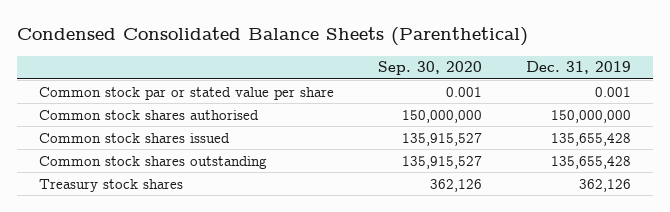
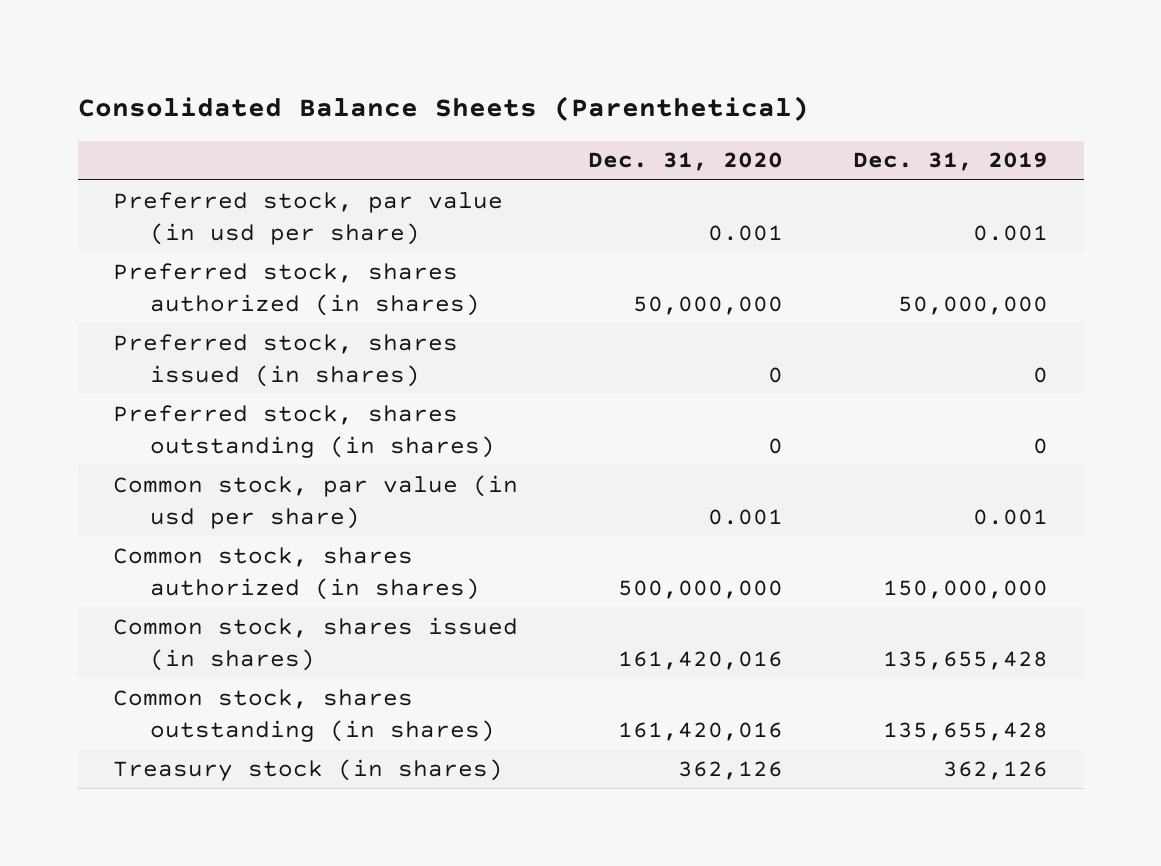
- Condensed Consolidated Balance Sheets (Parenthetical)
+ Consolidated Balance Sheets (Parenthetical)
- | Sep. 30, 2020 | Dec. 31, 2019
+ | Dec. 31, 2020 | Dec. 31, 2019
- Common stock par or stated value per share | 0.001 | 0.001
- Common stock shares authorised | 150,000,000 | 150,000,000
- Common stock shares issued | 135,915,527 | 135,655,428
- Common stock shares outstanding | 135,915,527 | 135,655,428
- Treasury stock shares | 362,126 | 362,126
+ Preferred stock, par value (in usd per share) | 0.001 | 0.001
+ Preferred stock, shares authorized (in shares) | 50,000,000 | 50,000,000
+ Preferred stock, shares issued (in shares) | 0 | 0
+ Preferred stock, shares outstanding (in shares) | 0 | 0
+ Common stock, par value (in usd per share) | 0.001 | 0.001
+ Common stock, shares authorized (in shares) | 500,000,000 | 150,000,000
+ Common stock, shares issued (in shares) | 161,420,016 | 135,655,428
+ Common stock, shares outstanding (in shares) | 161,420,016 | 135,655,428
+ Treasury stock (in shares) | 362,126 | 362,126

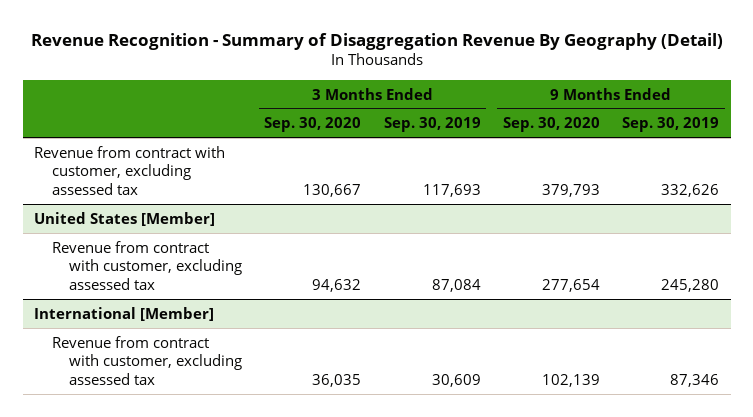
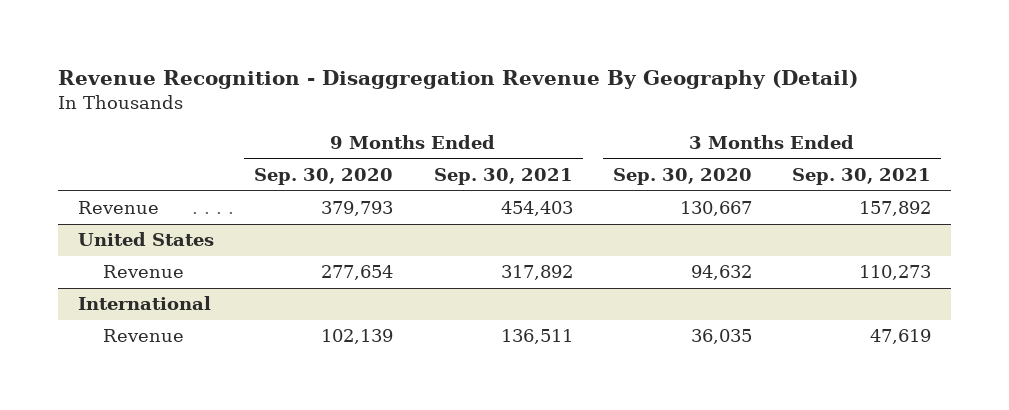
- Revenue Recognition - Summary of Disaggregation Revenue By Geography (Detail)
+ Revenue Recognition - Disaggregation Revenue By Geography (Detail)
- | 3 Months Ended Sep. 30, 2020 | 3 Months Ended Sep. 30, 2019 | 9 Months Ended Sep. 30, 2020 | 9 Months Ended Sep. 30, 2019
+ | 9 Months Ended Sep. 30, 2020 | 9 Months Ended Sep. 30, 2021 | 3 Months Ended Sep. 30, 2020 | 3 Months Ended Sep. 30, 2021
- Revenue from contract with customer, excluding assessed tax | 130,667 | 117,693 | 379,793 | 332,626
- United States [Member]
- Revenue from contract with customer, excluding assessed tax | 94,632 | 87,084 | 277,654 | 245,280
- International [Member]
- Revenue from contract with customer, excluding assessed tax | 36,035 | 30,609 | 102,139 | 87,346
+ Revenue | 379,793 | 454,403 | 130,667 | 157,892
+ United States
+ Revenue | 277,654 | 317,892 | 94,632 | 110,273
+ International
+ Revenue | 102,139 | 136,511 | 36,035 | 47,619

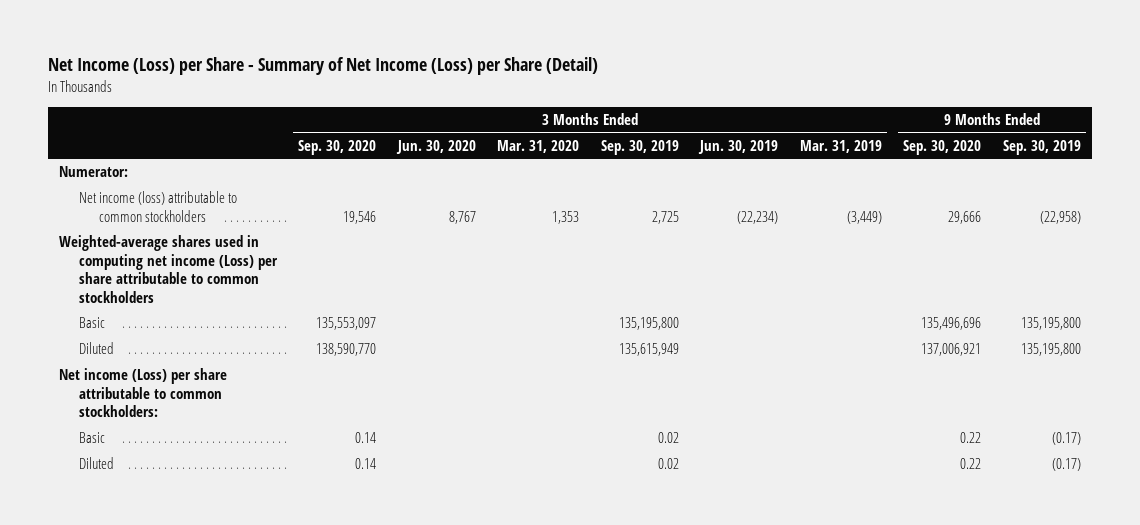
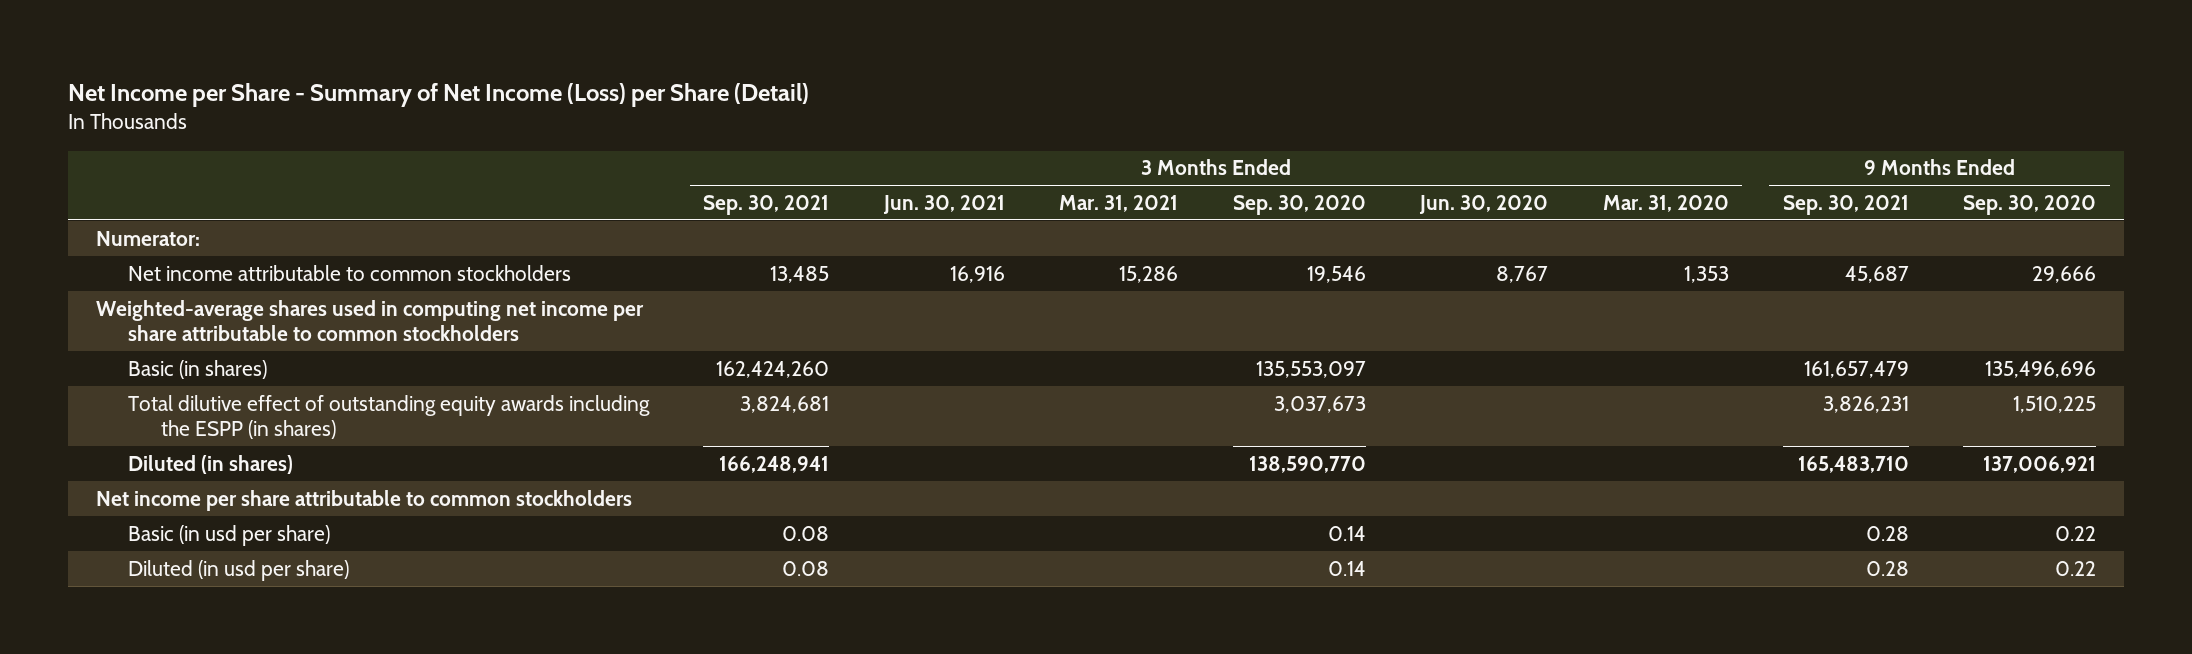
- Net Income (Loss) per Share - Summary of Net Income (Loss) per Share (Detail)
+ Net Income per Share - Summary of Net Income (Loss) per Share (Detail)
- | 3 Months Ended Sep. 30, 2020 | 3 Months Ended Jun. 30, 2020 | 3 Months Ended Mar. 31, 2020 | 3 Months Ended Sep. 30, 2019 | 3 Months Ended Jun. 30, 2019 | 3 Months Ended Mar. 31, 2019 | 9 Months Ended Sep. 30, 2020 | 9 Months Ended Sep. 30, 2019
+ | 3 Months Ended Sep. 30, 2021 | 3 Months Ended Jun. 30, 2021 | 3 Months Ended Mar. 31, 2021 | 3 Months Ended Sep. 30, 2020 | 3 Months Ended Jun. 30, 2020 | 3 Months Ended Mar. 31, 2020 | 9 Months Ended Sep. 30, 2021 | 9 Months Ended Sep. 30, 2020
- Net income (loss) attributable to common stockholders | 19,546 | 8,767 | 1,353 | 2,725 | (22,234) | (3,449) | 29,666 | (22,958)
- Weighted-average shares used in computing net income (Loss) per share attributable to common stockholders
- Basic | 135,553,097 | | | 135,195,800 | | | 135,496,696 | 135,195,800
- Diluted | 138,590,770 | | | 135,615,949 | | | 137,006,921 | 135,195,800
- Net income (Loss) per share attributable to common stockholders:
- Basic | 0.14 | | | 0.02 | | | 0.22 | (0.17)
- Diluted | 0.14 | | | 0.02 | | | 0.22 | (0.17)
+ Net income attributable to common stockholders | 13,485 | 16,916 | 15,286 | 19,546 | 8,767 | 1,353 | 45,687 | 29,666
+ Weighted-average shares used in computing net income per share attributable to common stockholders
+ Basic (in shares) | 162,424,260 | | | 135,553,097 | | | 161,657,479 | 135,496,696
+ Total dilutive effect of outstanding equity awards including the ESPP (in shares) | 3,824,681 | | | 3,037,673 | | | 3,826,231 | 1,510,225
+ Diluted (in shares) | 166,248,941 | | | 138,590,770 | | | 165,483,710 | 137,006,921
+ Net income per share attributable to common stockholders
+ Basic (in usd per share) | 0.08 | | | 0.14 | | | 0.28 | 0.22
+ Diluted (in usd per share) | 0.08 | | | 0.14 | | | 0.28 | 0.22

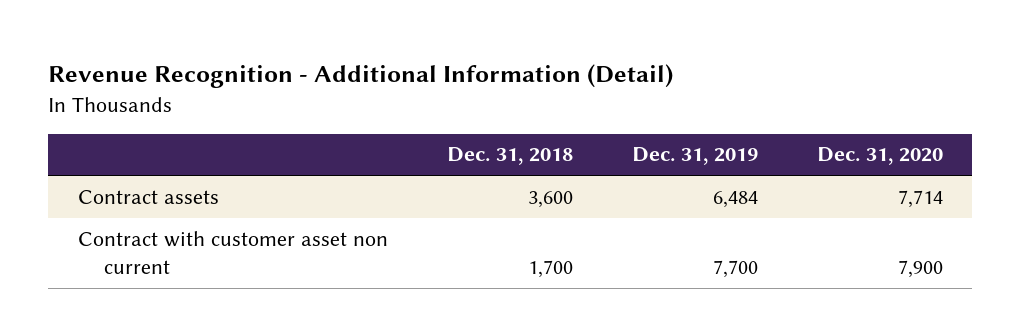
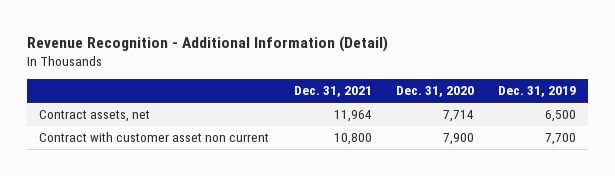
- | Dec. 31, 2018 | Dec. 31, 2019 | Dec. 31, 2020
+ | Dec. 31, 2021 | Dec. 31, 2020 | Dec. 31, 2019
- Contract assets | 3,600 | 6,484 | 7,714
+ Contract assets, net | 11,964 | 7,714 | 6,500

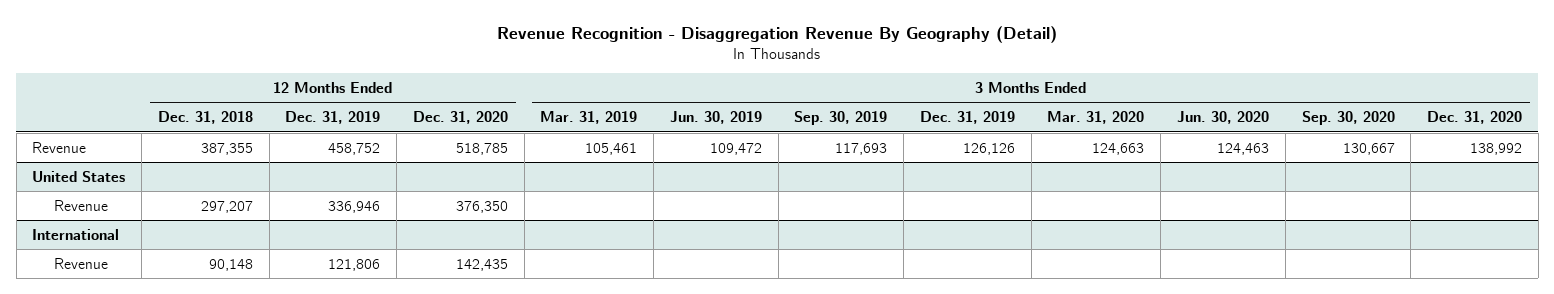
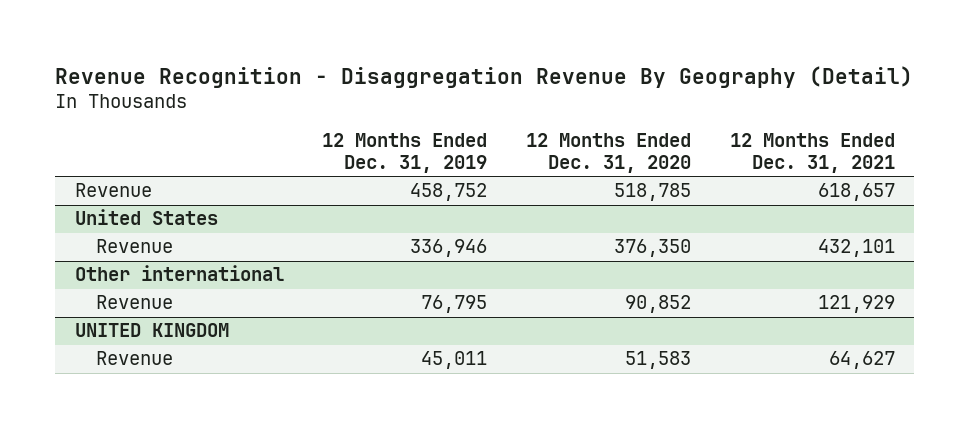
- | 12 Months Ended Dec. 31, 2018 | 12 Months Ended Dec. 31, 2019 | 12 Months Ended Dec. 31, 2020 | 3 Months Ended Mar. 31, 2019 | 3 Months Ended Jun. 30, 2019 | 3 Months Ended Sep. 30, 2019 | 3 Months Ended Dec. 31, 2019 | 3 Months Ended Mar. 31, 2020 | 3 Months Ended Jun. 30, 2020 | 3 Months Ended Sep. 30, 2020 | 3 Months Ended Dec. 31, 2020
+ | 12 Months Ended Dec. 31, 2019 | 12 Months Ended Dec. 31, 2020 | 12 Months Ended Dec. 31, 2021
- International
- Revenue | 90,148 | 121,806 | 142,435 | | | | | | | |
+ Other international
+ Revenue | 76,795 | 90,852 | 121,929
+ UNITED KINGDOM
+ Revenue | 45,011 | 51,583 | 64,627

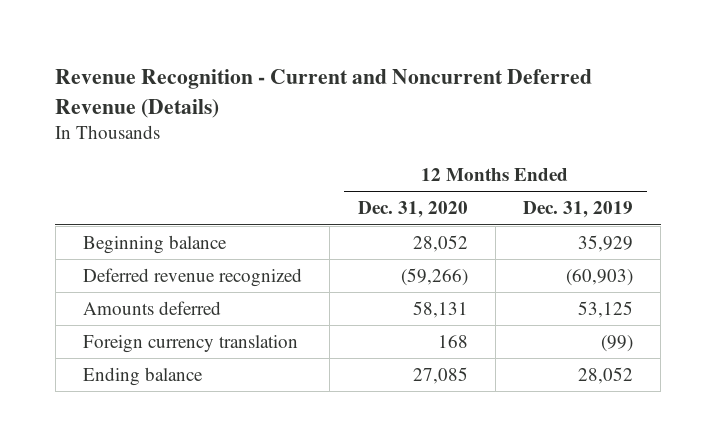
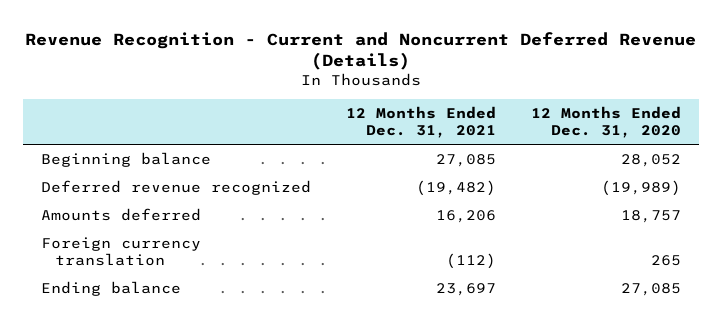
- | 12 Months Ended Dec. 31, 2020 | 12 Months Ended Dec. 31, 2019
+ | 12 Months Ended Dec. 31, 2021 | 12 Months Ended Dec. 31, 2020
- Deferred revenue recognized | (59,266) | (60,903)
- Amounts deferred | 58,131 | 53,125
- Foreign currency translation | 168 | (99)
+ Deferred revenue recognized | (19,482) | (19,989)
+ Amounts deferred | 16,206 | 18,757
+ Foreign currency translation | (112) | 265

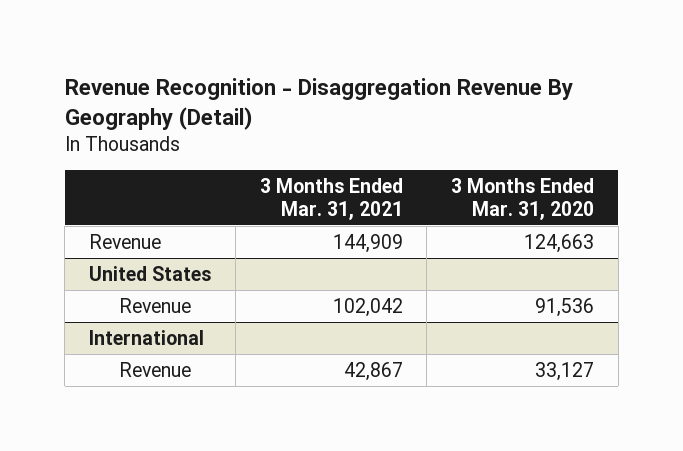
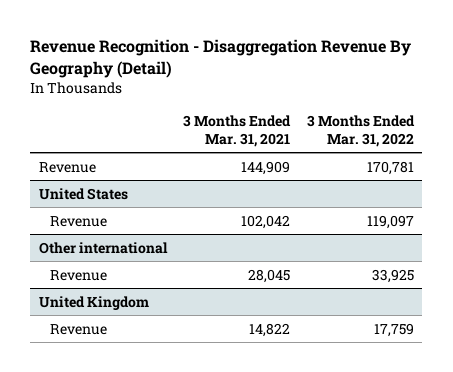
- | 3 Months Ended Mar. 31, 2021 | 3 Months Ended Mar. 31, 2020
+ | 3 Months Ended Mar. 31, 2021 | 3 Months Ended Mar. 31, 2022
- International
- Revenue | 42,867 | 33,127
+ Other international
+ Revenue | 28,045 | 33,925
+ United Kingdom
+ Revenue | 14,822 | 17,759

